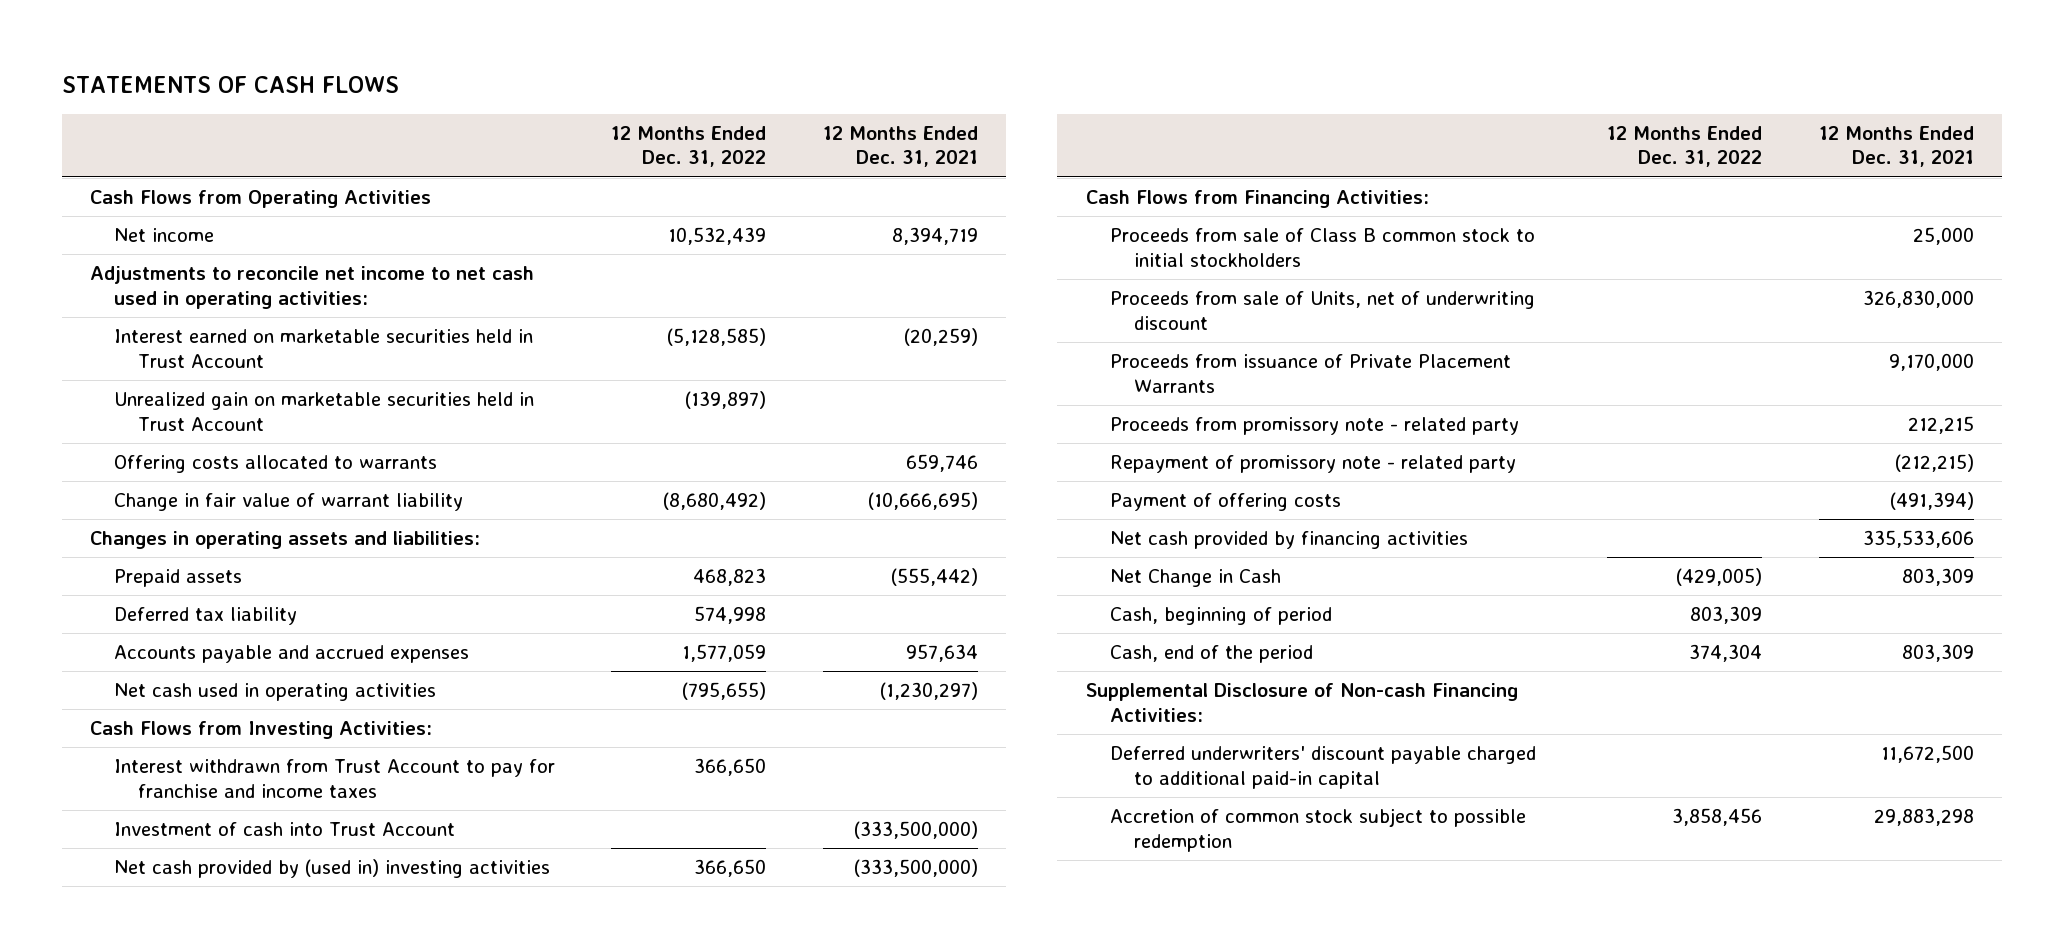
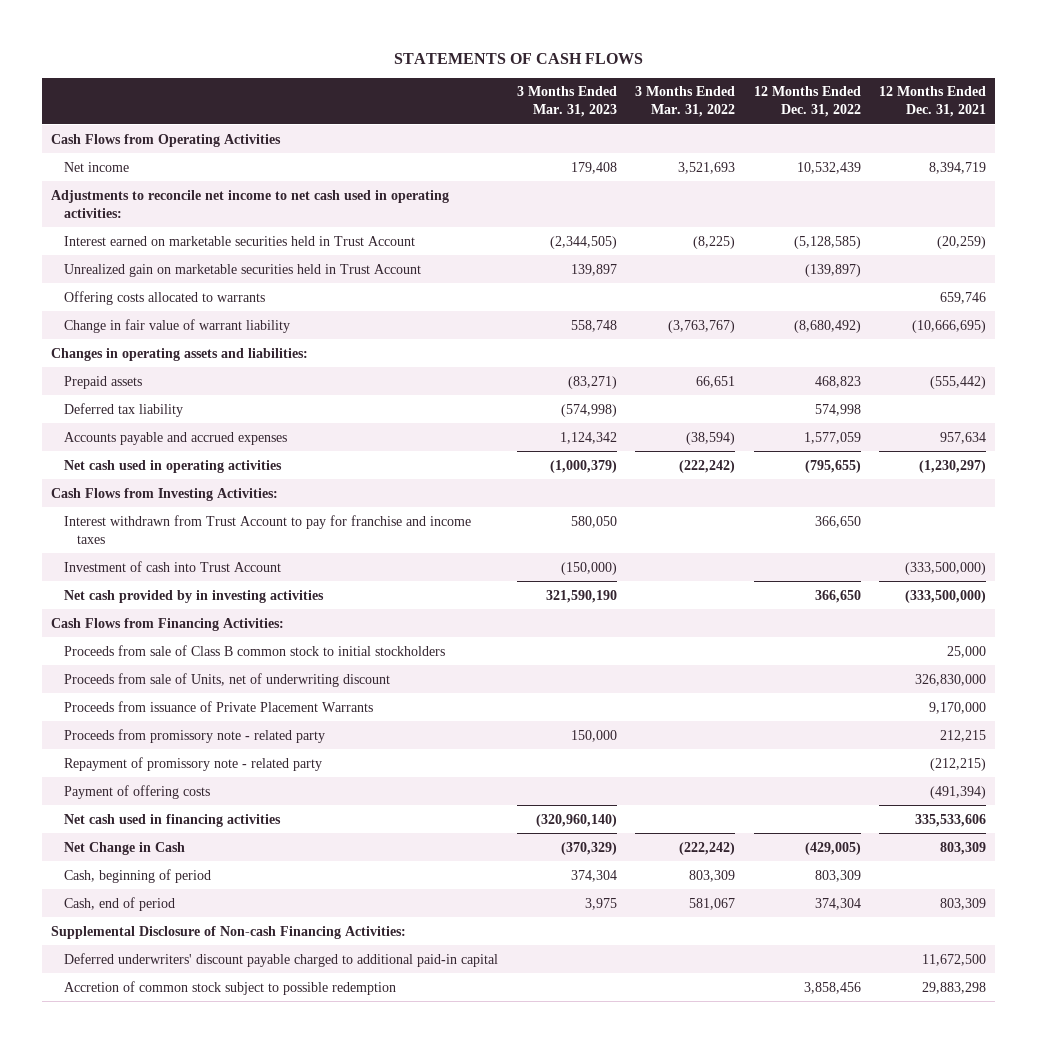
- | 12 Months Ended Dec. 31, 2022 | 12 Months Ended Dec. 31, 2021
+ | 3 Months Ended Mar. 31, 2023 | 3 Months Ended Mar. 31, 2022 | 12 Months Ended Dec. 31, 2022 | 12 Months Ended Dec. 31, 2021
- Net cash provided by (used in) investing activities | 366,650 | (333,500,000)
+ Net cash provided by in investing activities | 321,590,190 | | 366,650 | (333,500,000)
- Net cash provided by financing activities | | 335,533,606
+ Net cash used in financing activities | (320,960,140) | | | 335,533,606
- Cash, end of the period | 374,304 | 803,309
+ Cash, end of period | 3,975 | 581,067 | 374,304 | 803,309

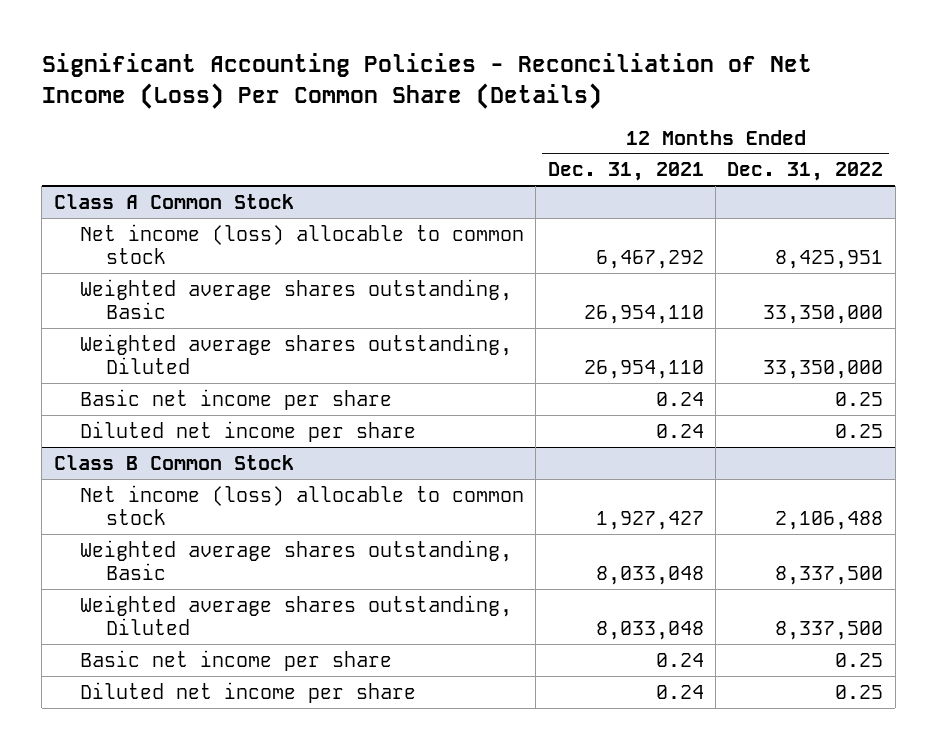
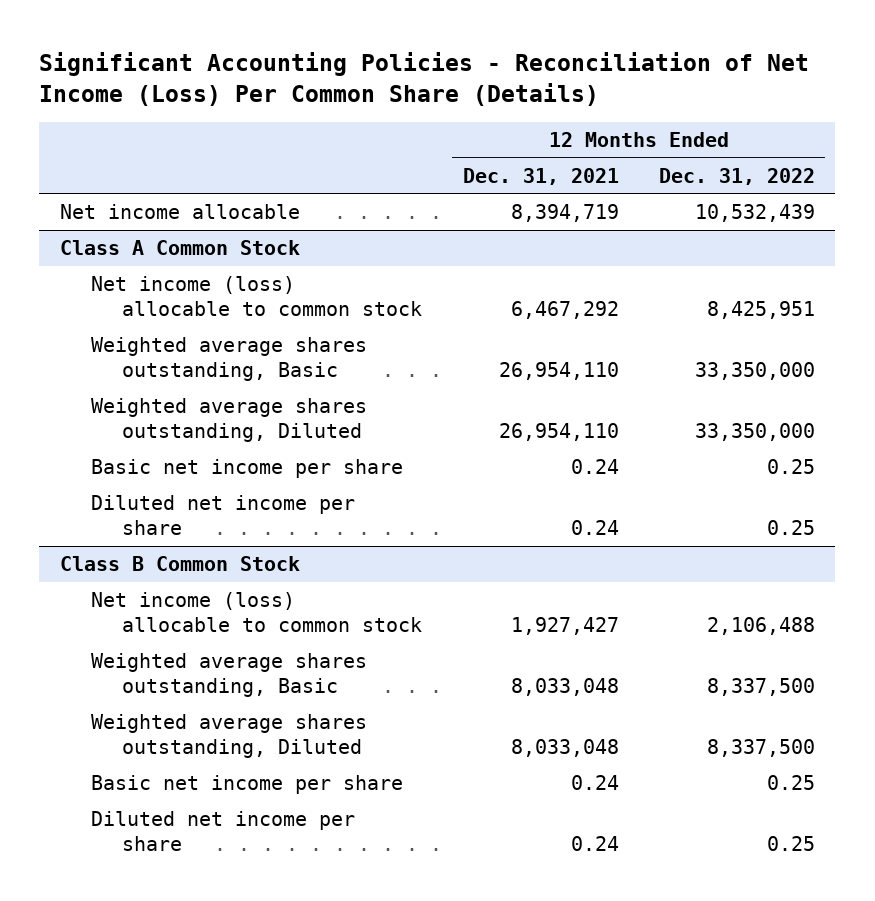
+ Net income allocable | 8,394,719 | 10,532,439

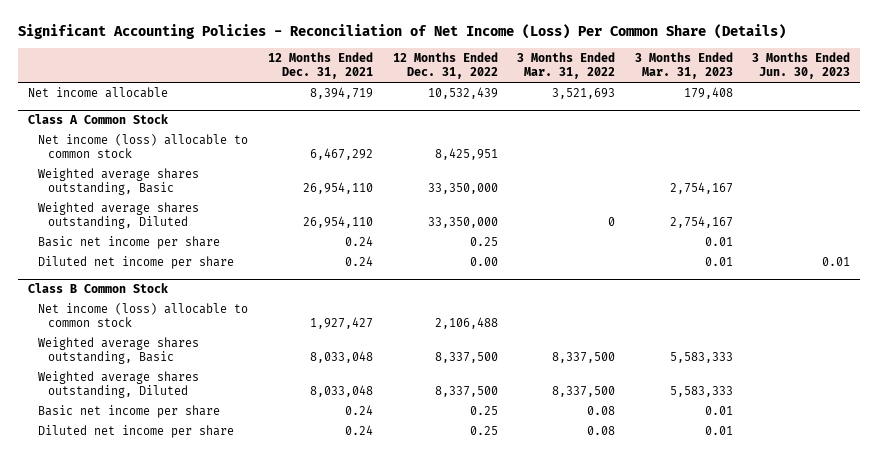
- | 12 Months Ended Dec. 31, 2021 | 12 Months Ended Dec. 31, 2022
+ | 12 Months Ended Dec. 31, 2021 | 12 Months Ended Dec. 31, 2022 | 3 Months Ended Mar. 31, 2022 | 3 Months Ended Mar. 31, 2023 | 3 Months Ended Jun. 30, 2023
@ Class A Common Stock
- Diluted net income per share | 0.24 | 0.25
+ Diluted net income per share | 0.24 | 0.00 | | 0.01 | 0.01

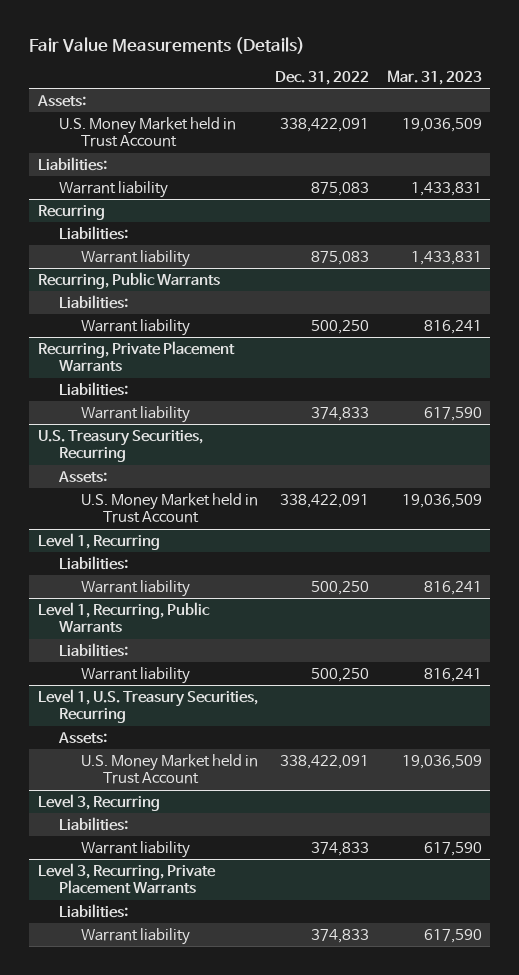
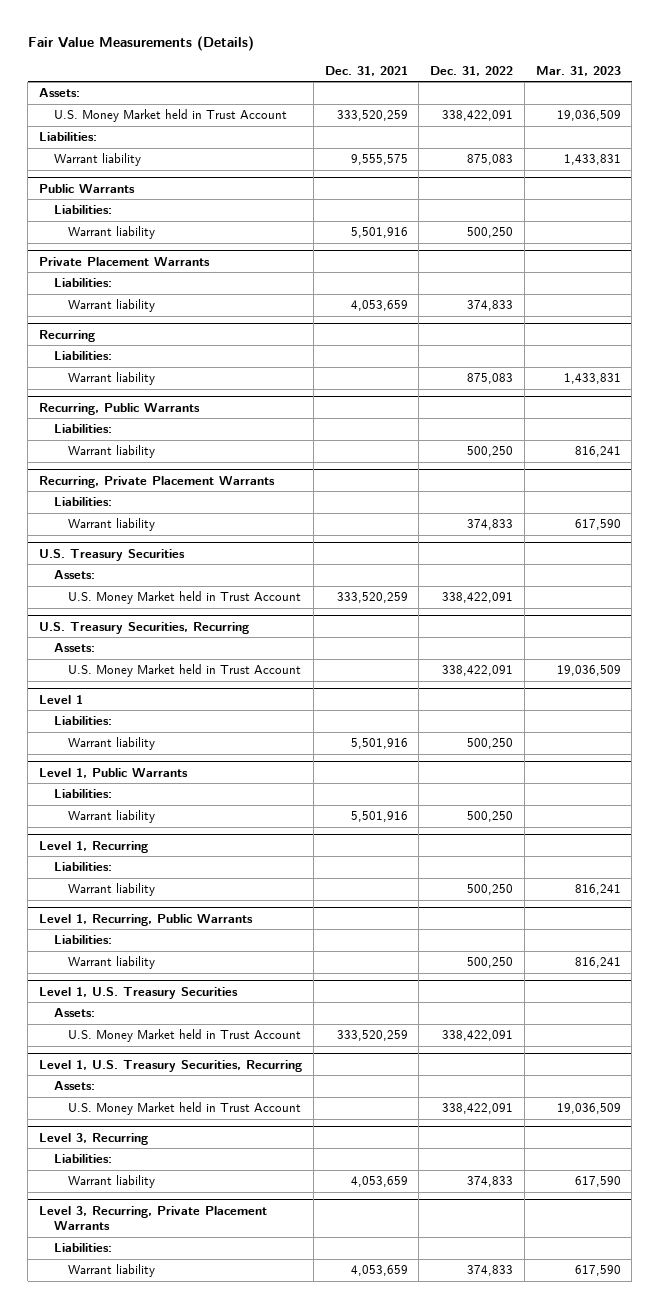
- | Dec. 31, 2022 | Mar. 31, 2023
+ | Dec. 31, 2021 | Dec. 31, 2022 | Mar. 31, 2023
+ Public Warrants
+ Liabilities:
+ Warrant liability | 5,501,916 | 500,250 |
+ Private Placement Warrants
+ Liabilities:
+ Warrant liability | 4,053,659 | 374,833 |
+ U.S. Treasury Securities
+ Assets:
+ U.S. Money Market held in Trust Account | 333,520,259 | 338,422,091 |
+ Level 1
+ Liabilities:
+ Warrant liability | 5,501,916 | 500,250 |
+ Level 1, Public Warrants
+ Liabilities:
+ Warrant liability | 5,501,916 | 500,250 |
+ Level 1, U.S. Treasury Securities
+ Assets:
+ U.S. Money Market held in Trust Account | 333,520,259 | 338,422,091 |

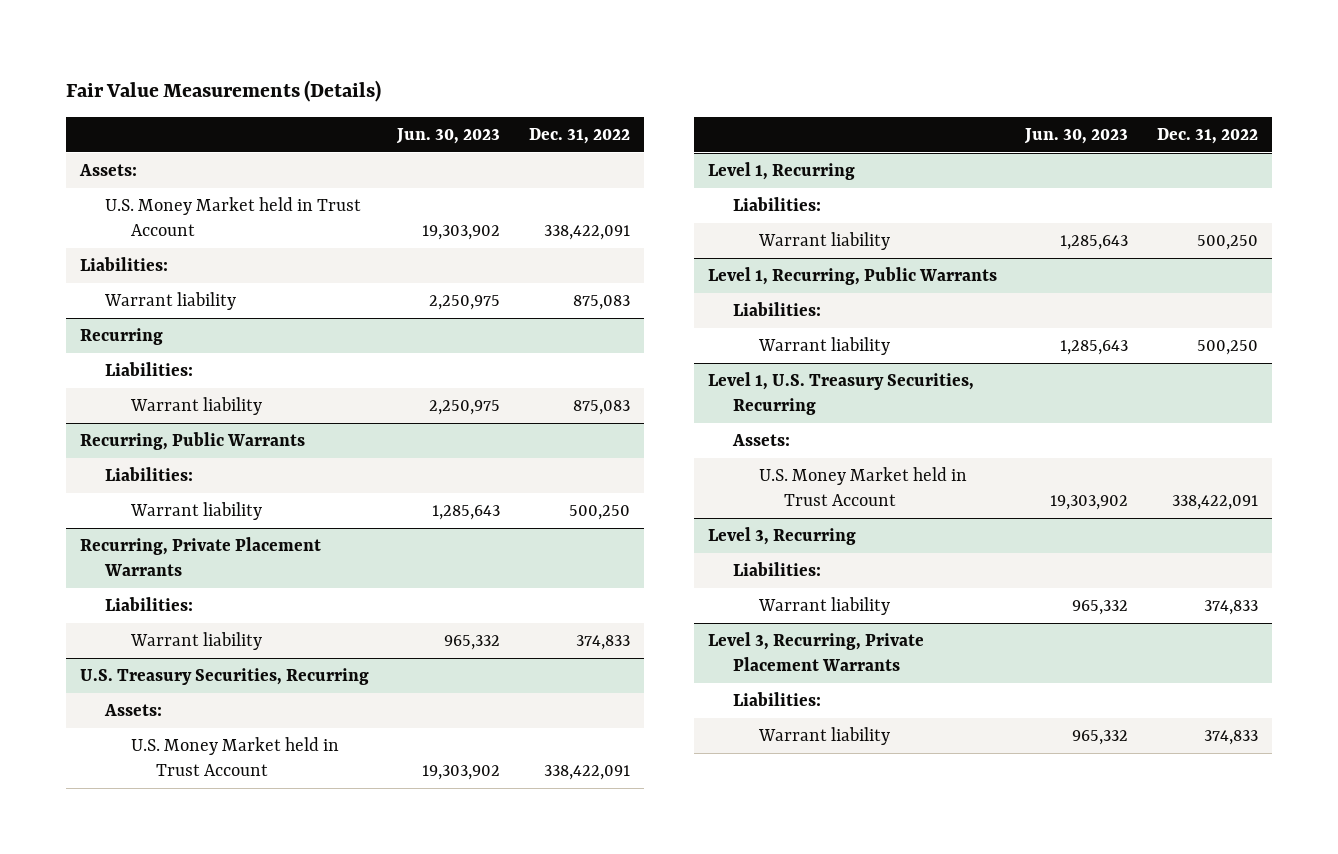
- | Dec. 31, 2021 | Dec. 31, 2022 | Mar. 31, 2023
+ | Jun. 30, 2023 | Dec. 31, 2022
- Public Warrants
- Liabilities:
- Warrant liability | 5,501,916 | 500,250 |
- Private Placement Warrants
- Liabilities:
- Warrant liability | 4,053,659 | 374,833 |
- U.S. Treasury Securities
- Assets:
- U.S. Money Market held in Trust Account | 333,520,259 | 338,422,091 |
- Level 1
- Liabilities:
- Warrant liability | 5,501,916 | 500,250 |
- Level 1, Public Warrants
- Liabilities:
- Warrant liability | 5,501,916 | 500,250 |
- Level 1, U.S. Treasury Securities
- Assets:
- U.S. Money Market held in Trust Account | 333,520,259 | 338,422,091 |

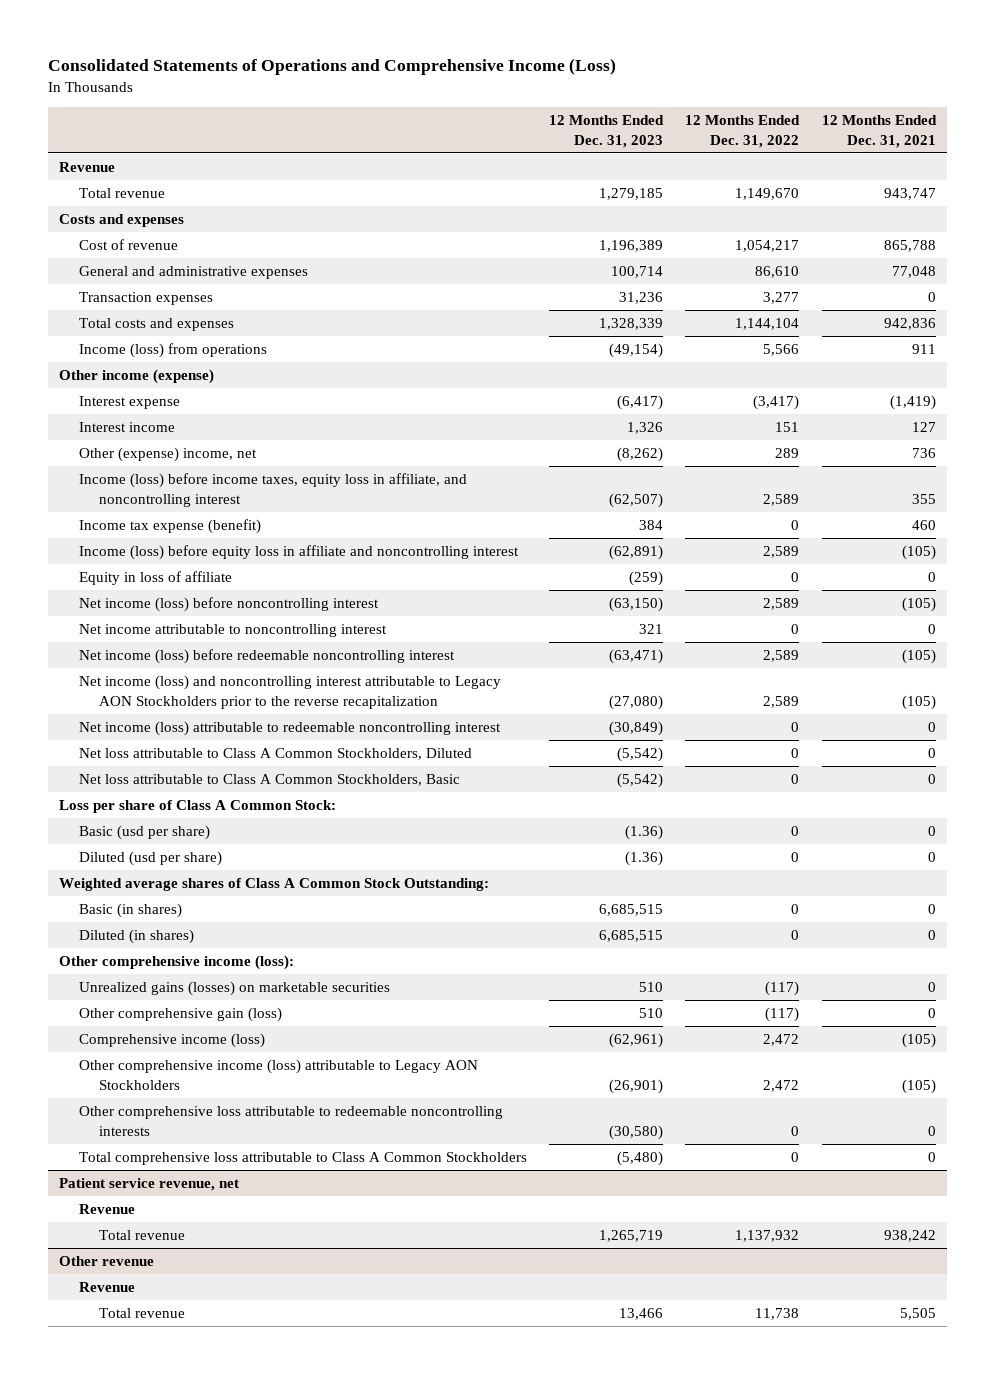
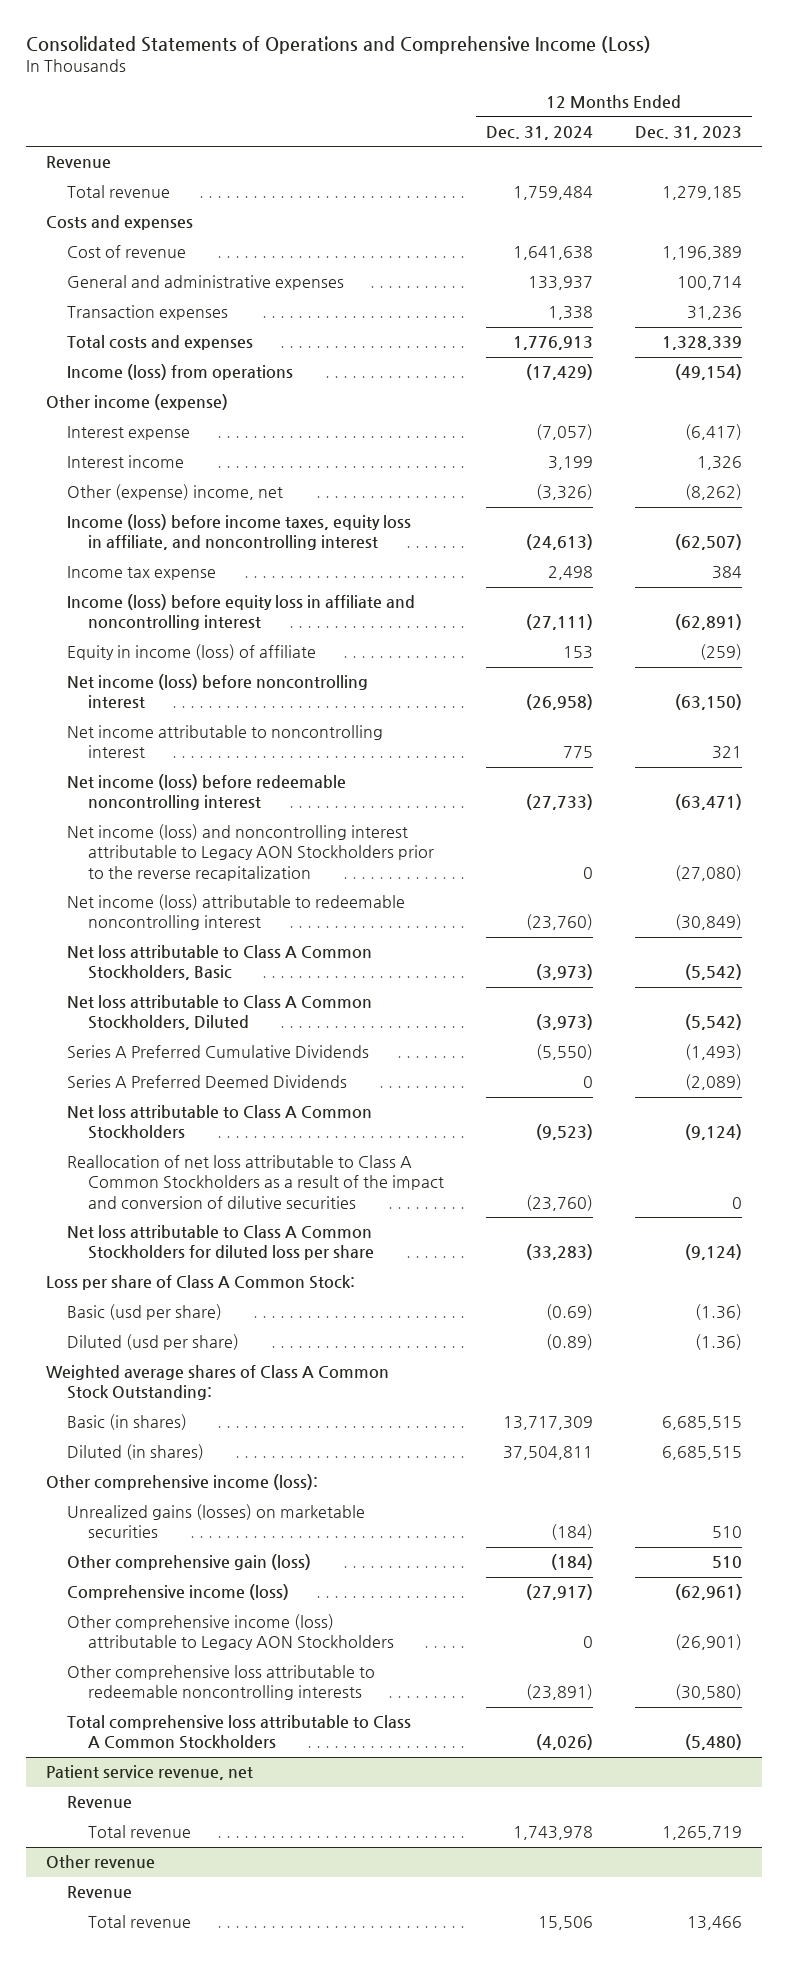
- | 12 Months Ended Dec. 31, 2023 | 12 Months Ended Dec. 31, 2022 | 12 Months Ended Dec. 31, 2021
+ | 12 Months Ended Dec. 31, 2024 | 12 Months Ended Dec. 31, 2023
- Income tax expense (benefit) | 384 | 0 | 460
+ Income tax expense | 2,498 | 384
- Equity in loss of affiliate | (259) | 0 | 0
+ Equity in income (loss) of affiliate | 153 | (259)
moved down: Net loss attributable to Class A Common Stockholders, Diluted | (3,973) | (5,542)
+ Series A Preferred Cumulative Dividends | (5,550) | (1,493)
+ Series A Preferred Deemed Dividends | 0 | (2,089)
+ Net loss attributable to Class A Common Stockholders | (9,523) | (9,124)
+ Reallocation of net loss attributable to Class A Common Stockholders as a result of the impact and conversion of dilutive securities | (23,760) | 0
+ Net loss attributable to Class A Common Stockholders for diluted loss per share | (33,283) | (9,124)

